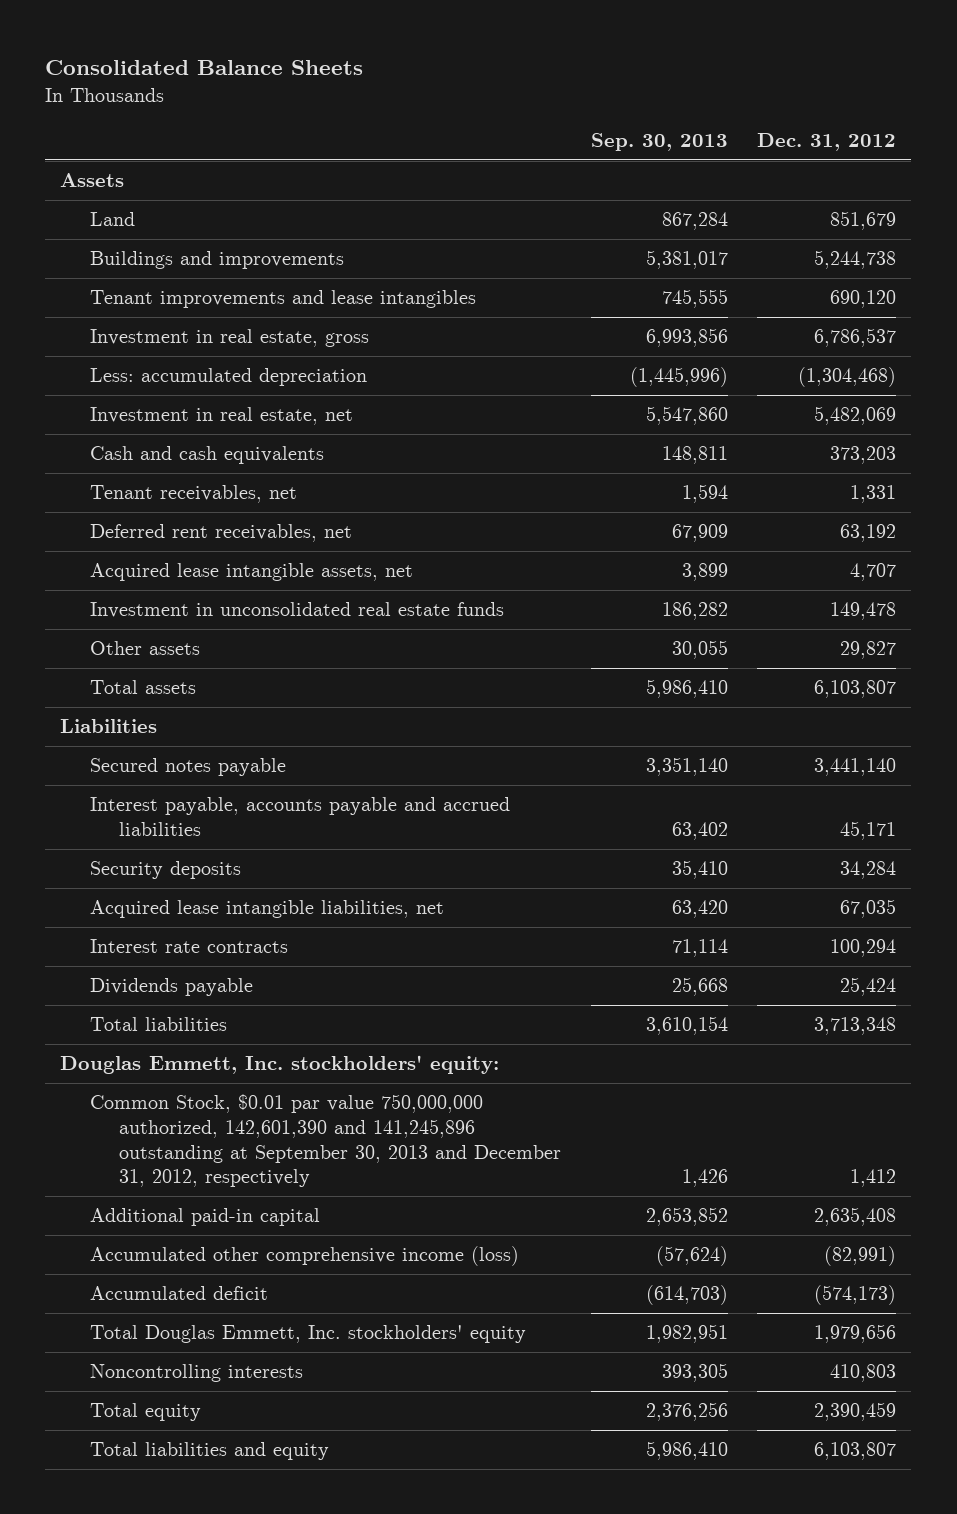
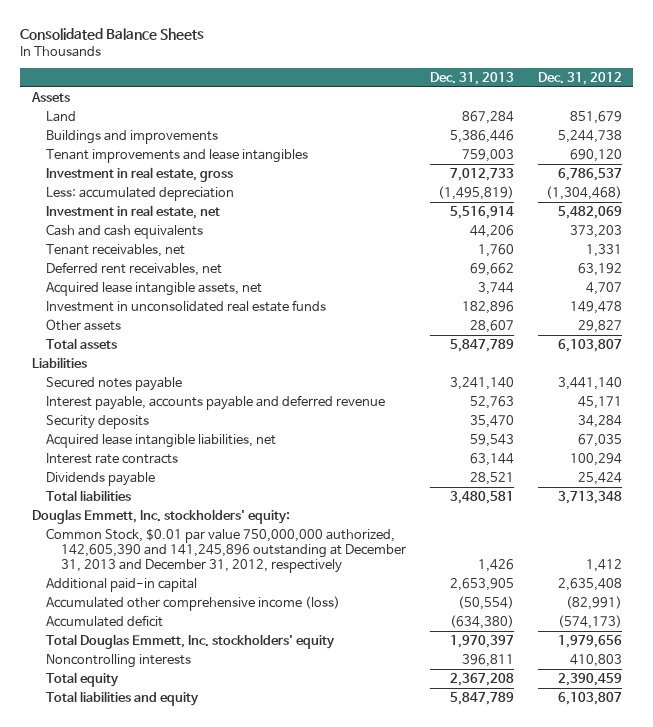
- | Sep. 30, 2013 | Dec. 31, 2012
+ | Dec. 31, 2013 | Dec. 31, 2012
- Interest payable, accounts payable and accrued liabilities | 63,402 | 45,171
+ Interest payable, accounts payable and deferred revenue | 52,763 | 45,171
- Common Stock, $0.01 par value 750,000,000 authorized, 142,601,390 and 141,245,896 outstanding at September 30, 2013 and December 31, 2012, respectively | 1,426 | 1,412
+ Common Stock, $0.01 par value 750,000,000 authorized, 142,605,390 and 141,245,896 outstanding at December 31, 2013 and December 31, 2012, respectively | 1,426 | 1,412

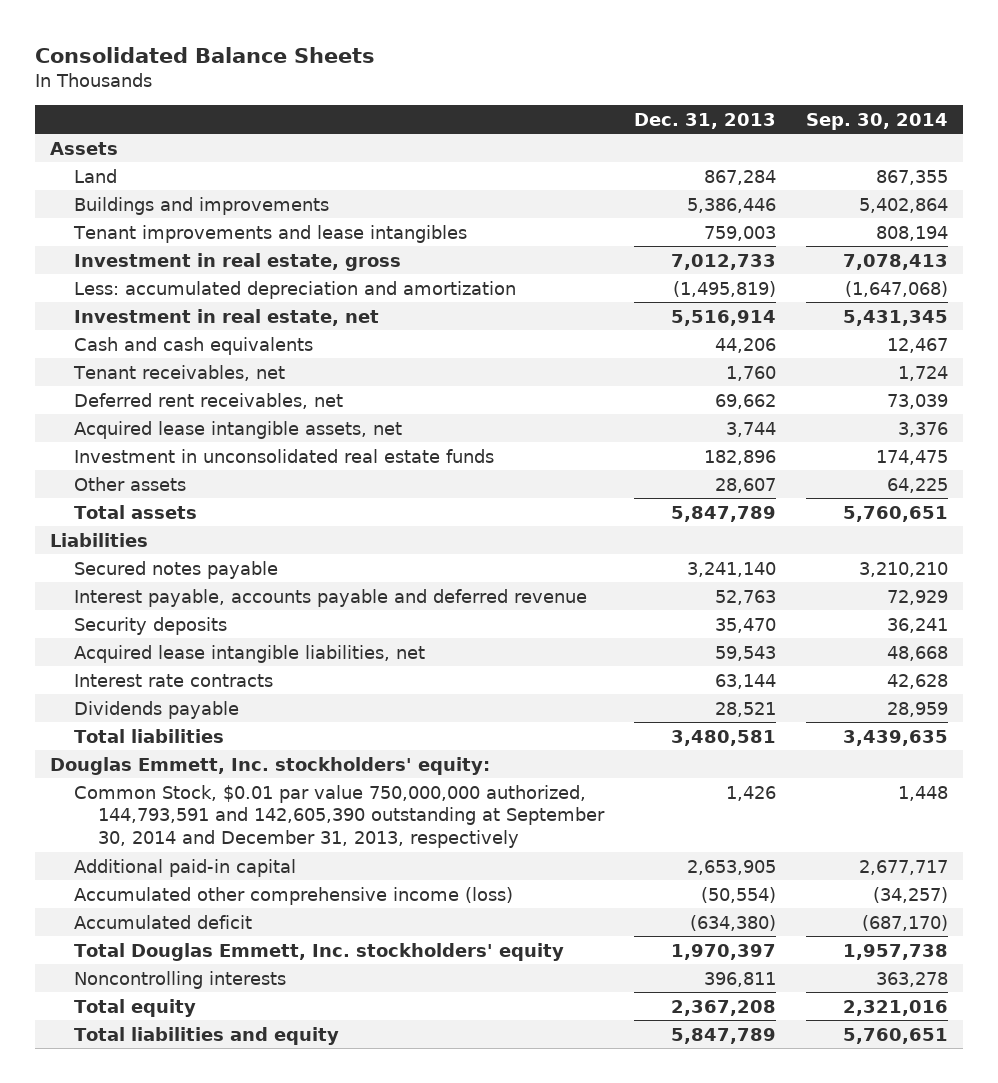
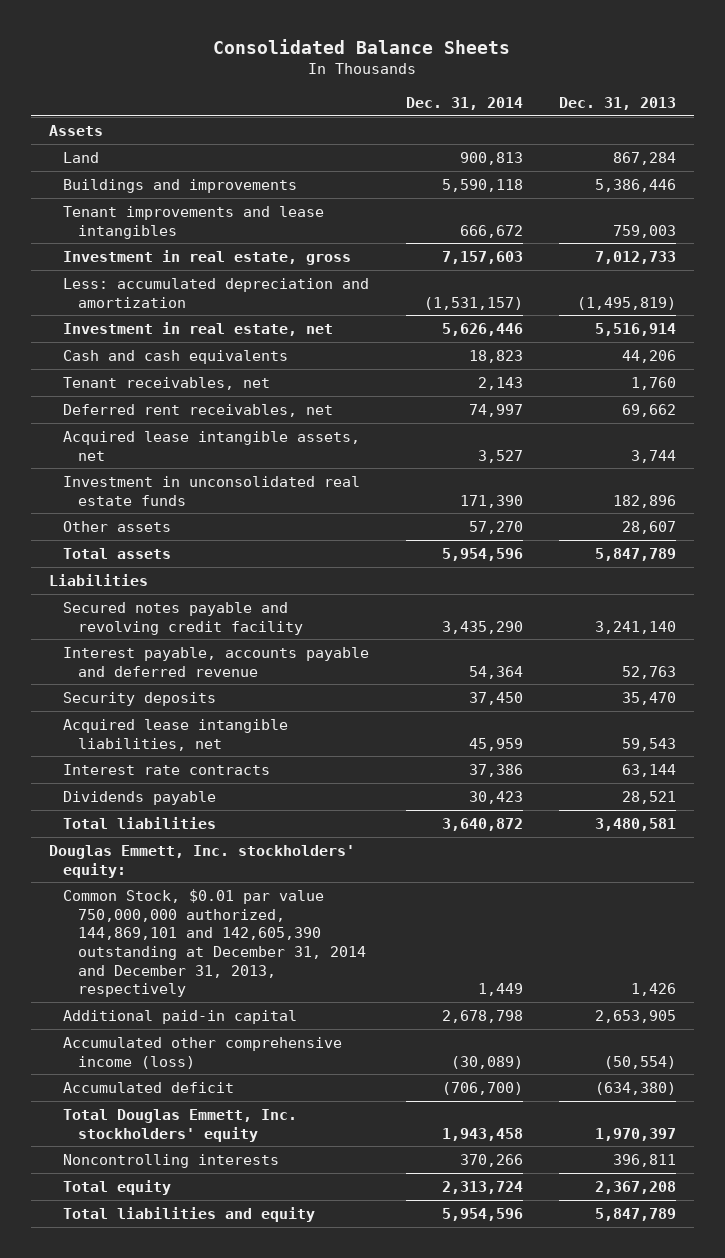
- | Dec. 31, 2013 | Sep. 30, 2014
+ | Dec. 31, 2014 | Dec. 31, 2013
- Secured notes payable | 3,241,140 | 3,210,210
+ Secured notes payable and revolving credit facility | 3,435,290 | 3,241,140
- Common Stock, $0.01 par value 750,000,000 authorized, 144,793,591 and 142,605,390 outstanding at September 30, 2014 and December 31, 2013, respectively | 1,426 | 1,448
+ Common Stock, $0.01 par value 750,000,000 authorized, 144,869,101 and 142,605,390 outstanding at December 31, 2014 and December 31, 2013, respectively | 1,449 | 1,426

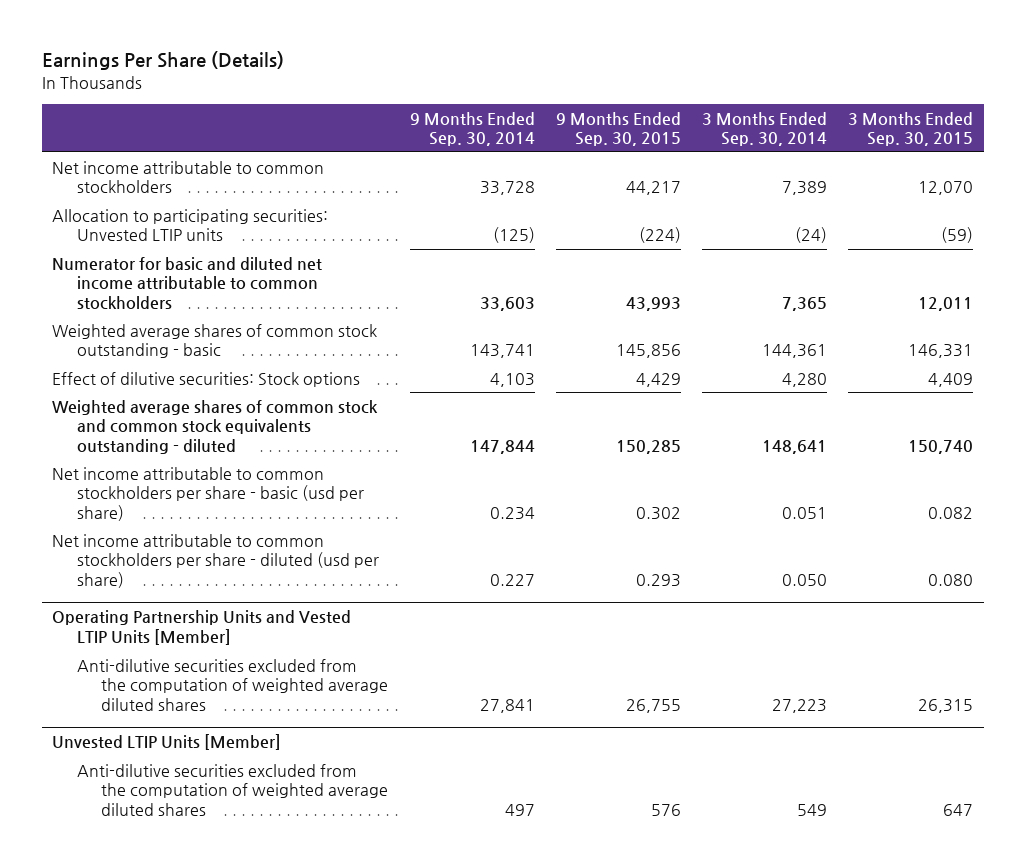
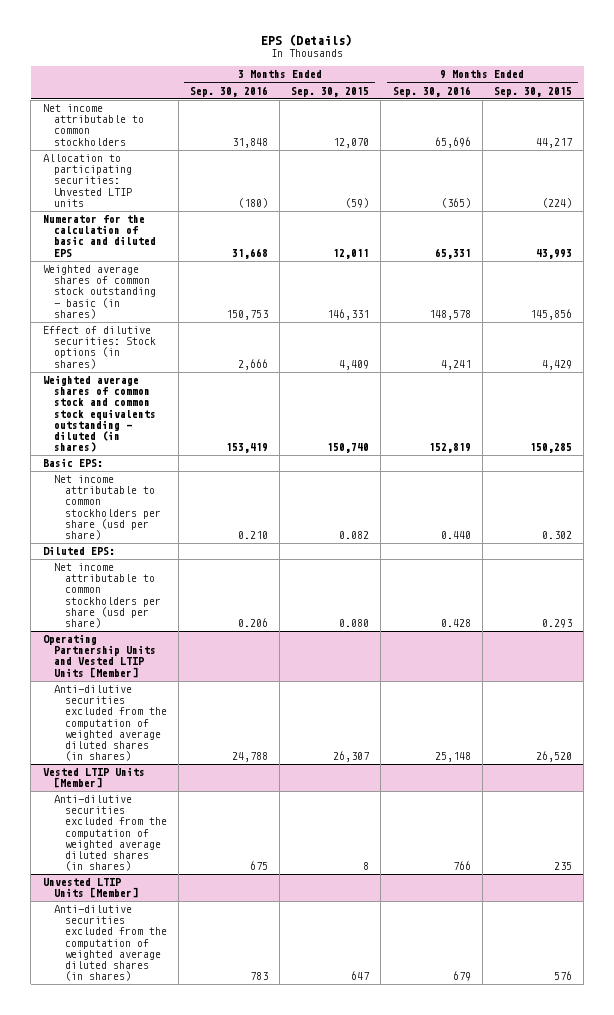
- Earnings Per Share (Details)
+ EPS (Details)
- | 9 Months Ended Sep. 30, 2014 | 9 Months Ended Sep. 30, 2015 | 3 Months Ended Sep. 30, 2014 | 3 Months Ended Sep. 30, 2015
+ | 3 Months Ended Sep. 30, 2016 | 3 Months Ended Sep. 30, 2015 | 9 Months Ended Sep. 30, 2016 | 9 Months Ended Sep. 30, 2015
- Numerator for basic and diluted net income attributable to common stockholders | 33,603 | 43,993 | 7,365 | 12,011
- Weighted average shares of common stock outstanding - basic | 143,741 | 145,856 | 144,361 | 146,331
- Effect of dilutive securities: Stock options | 4,103 | 4,429 | 4,280 | 4,409
- Weighted average shares of common stock and common stock equivalents outstanding - diluted | 147,844 | 150,285 | 148,641 | 150,740
- Net income attributable to common stockholders per share - basic (usd per share) | 0.234 | 0.302 | 0.051 | 0.082
- Net income attributable to common stockholders per share - diluted (usd per share) | 0.227 | 0.293 | 0.050 | 0.080
+ Numerator for the calculation of basic and diluted EPS | 31,668 | 12,011 | 65,331 | 43,993
+ Weighted average shares of common stock outstanding - basic (in shares) | 150,753 | 146,331 | 148,578 | 145,856
+ Effect of dilutive securities: Stock options (in shares) | 2,666 | 4,409 | 4,241 | 4,429
+ Weighted average shares of common stock and common stock equivalents outstanding - diluted (in shares) | 153,419 | 150,740 | 152,819 | 150,285
+ Basic EPS:
+ Net income attributable to common stockholders per share (usd per share) | 0.210 | 0.082 | 0.440 | 0.302
+ Diluted EPS:
+ Net income attributable to common stockholders per share (usd per share) | 0.206 | 0.080 | 0.428 | 0.293
@ Operating Partnership Units and Vested LTIP Units [Member]
- Anti-dilutive securities excluded from the computation of weighted average diluted shares | 27,841 | 26,755 | 27,223 | 26,315
+ Anti-dilutive securities excluded from the computation of weighted average diluted shares (in shares) | 24,788 | 26,307 | 25,148 | 26,520
+ Vested LTIP Units [Member]
+ Anti-dilutive securities excluded from the computation of weighted average diluted shares (in shares) | 675 | 8 | 766 | 235
@ Unvested LTIP Units [Member]
- Anti-dilutive securities excluded from the computation of weighted average diluted shares | 497 | 576 | 549 | 647
+ Anti-dilutive securities excluded from the computation of weighted average diluted shares (in shares) | 783 | 647 | 679 | 576

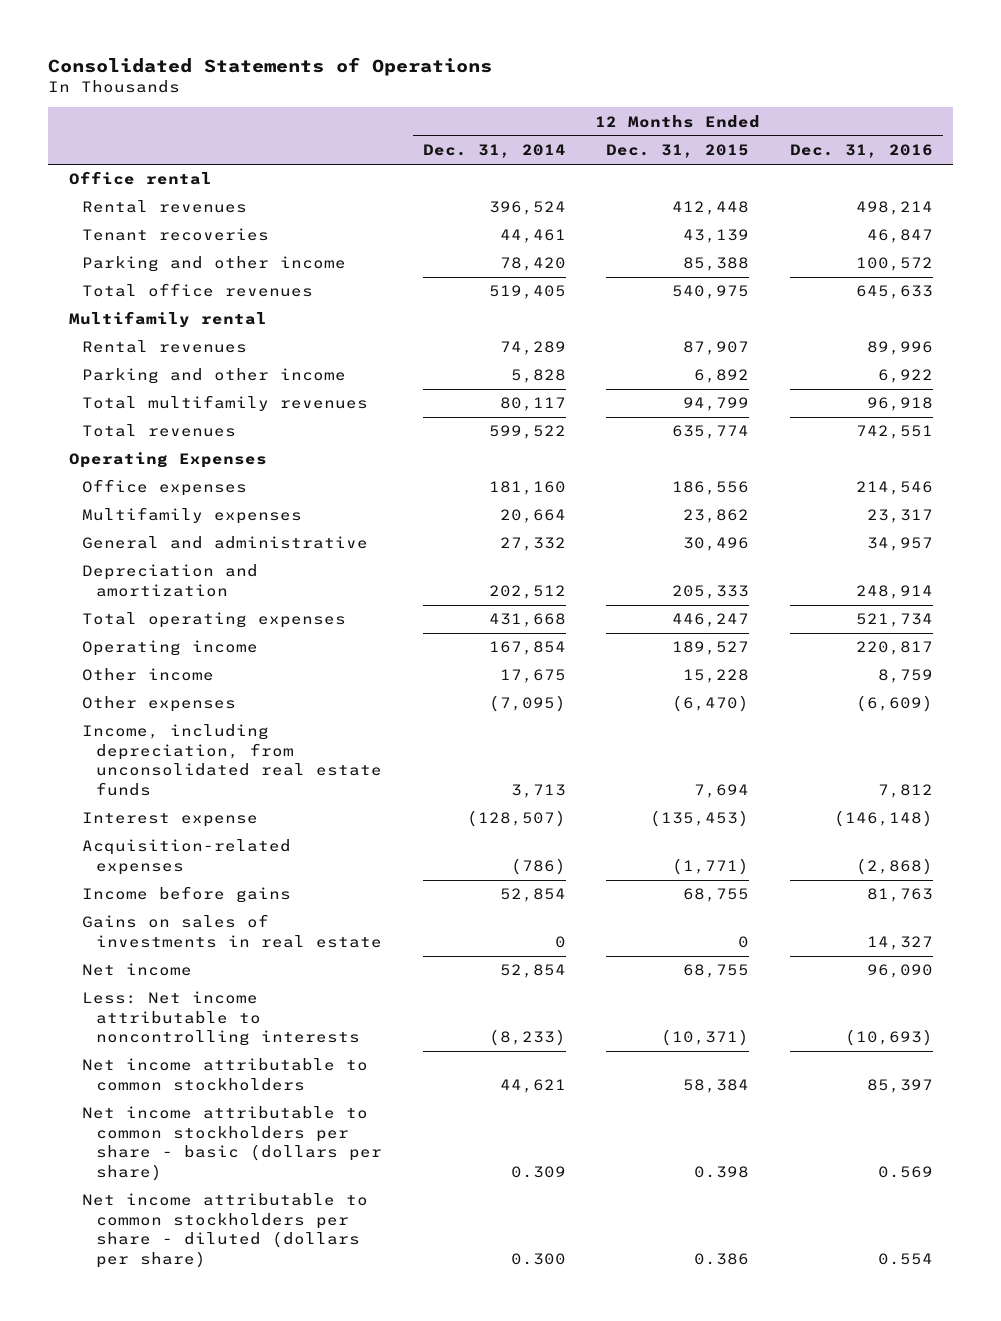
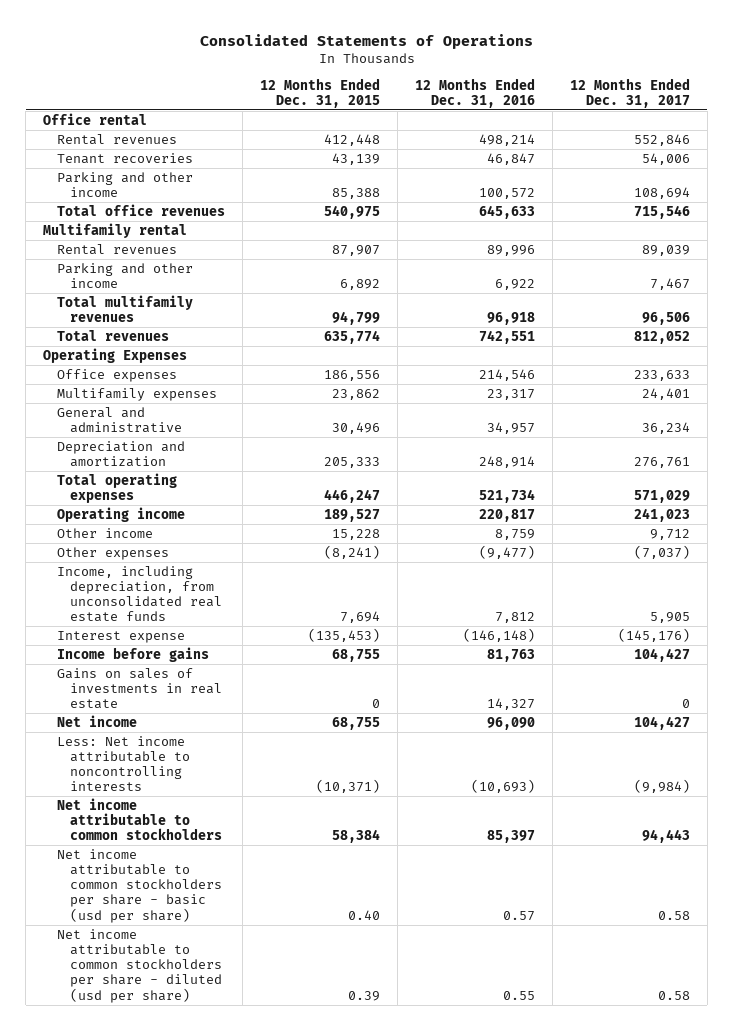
- | 12 Months Ended Dec. 31, 2014 | 12 Months Ended Dec. 31, 2015 | 12 Months Ended Dec. 31, 2016
+ | 12 Months Ended Dec. 31, 2015 | 12 Months Ended Dec. 31, 2016 | 12 Months Ended Dec. 31, 2017
- Other expenses | (7,095) | (6,470) | (6,609)
+ Other expenses | (8,241) | (9,477) | (7,037)
- Acquisition-related expenses | (786) | (1,771) | (2,868)
- Net income attributable to common stockholders per share - basic (dollars per share) | 0.309 | 0.398 | 0.569
- Net income attributable to common stockholders per share - diluted (dollars per share) | 0.300 | 0.386 | 0.554
+ Net income attributable to common stockholders per share - basic (usd per share) | 0.40 | 0.57 | 0.58
+ Net income attributable to common stockholders per share - diluted (usd per share) | 0.39 | 0.55 | 0.58

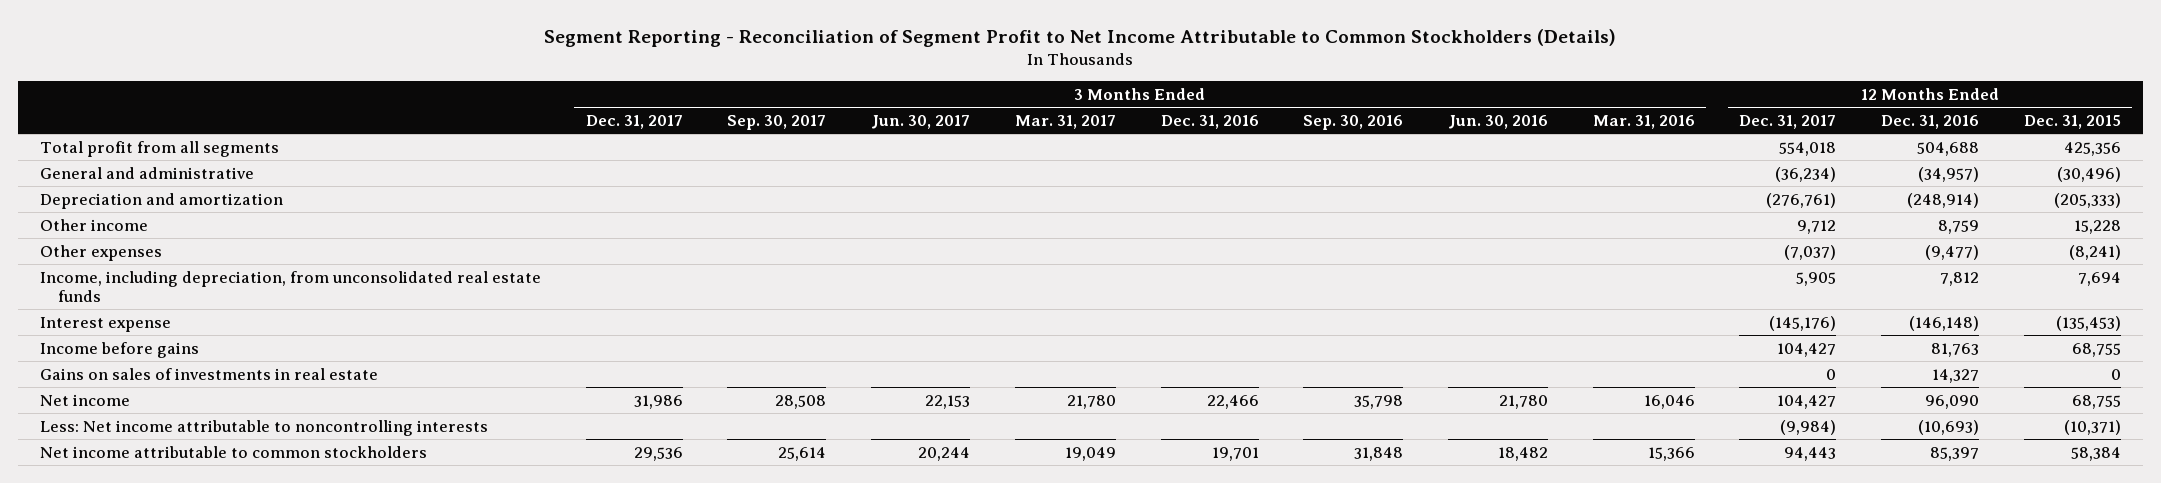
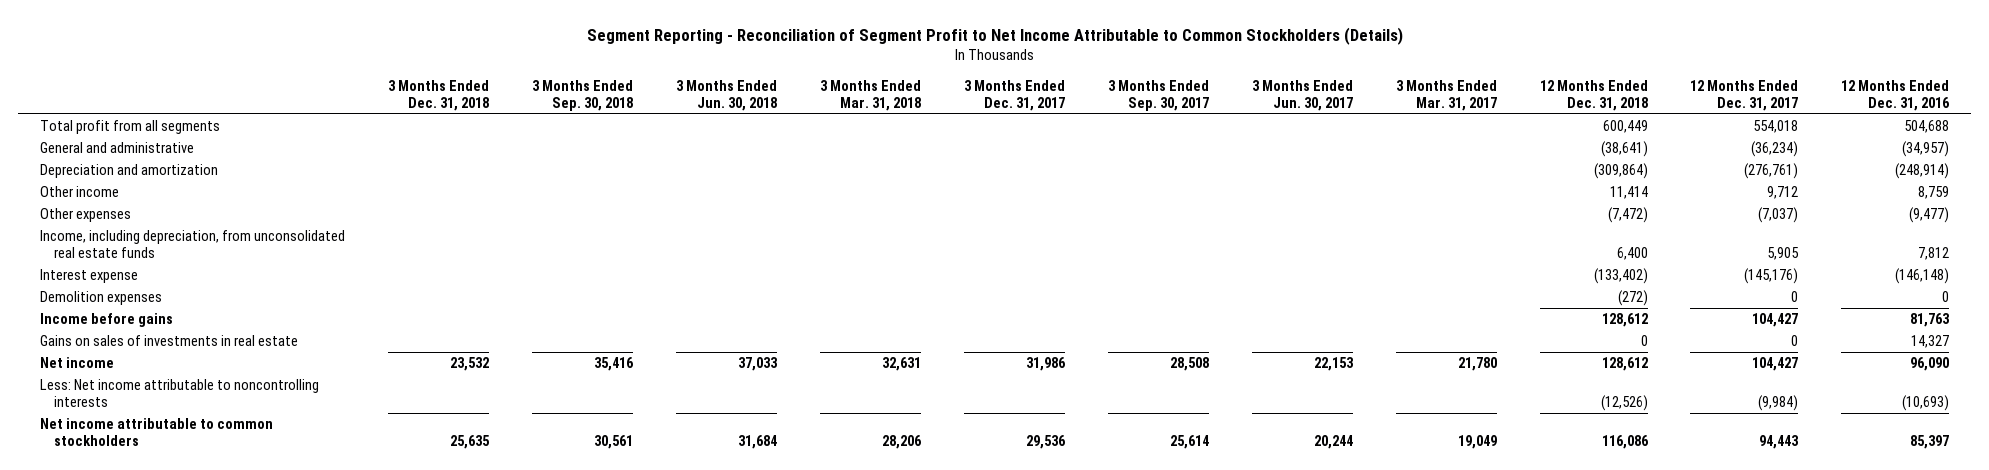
- | 3 Months Ended Dec. 31, 2017 | 3 Months Ended Sep. 30, 2017 | 3 Months Ended Jun. 30, 2017 | 3 Months Ended Mar. 31, 2017 | 3 Months Ended Dec. 31, 2016 | 3 Months Ended Sep. 30, 2016 | 3 Months Ended Jun. 30, 2016 | 3 Months Ended Mar. 31, 2016 | 12 Months Ended Dec. 31, 2017 | 12 Months Ended Dec. 31, 2016 | 12 Months Ended Dec. 31, 2015
+ | 3 Months Ended Dec. 31, 2018 | 3 Months Ended Sep. 30, 2018 | 3 Months Ended Jun. 30, 2018 | 3 Months Ended Mar. 31, 2018 | 3 Months Ended Dec. 31, 2017 | 3 Months Ended Sep. 30, 2017 | 3 Months Ended Jun. 30, 2017 | 3 Months Ended Mar. 31, 2017 | 12 Months Ended Dec. 31, 2018 | 12 Months Ended Dec. 31, 2017 | 12 Months Ended Dec. 31, 2016
+ Demolition expenses | | | | | | | | | (272) | 0 | 0

